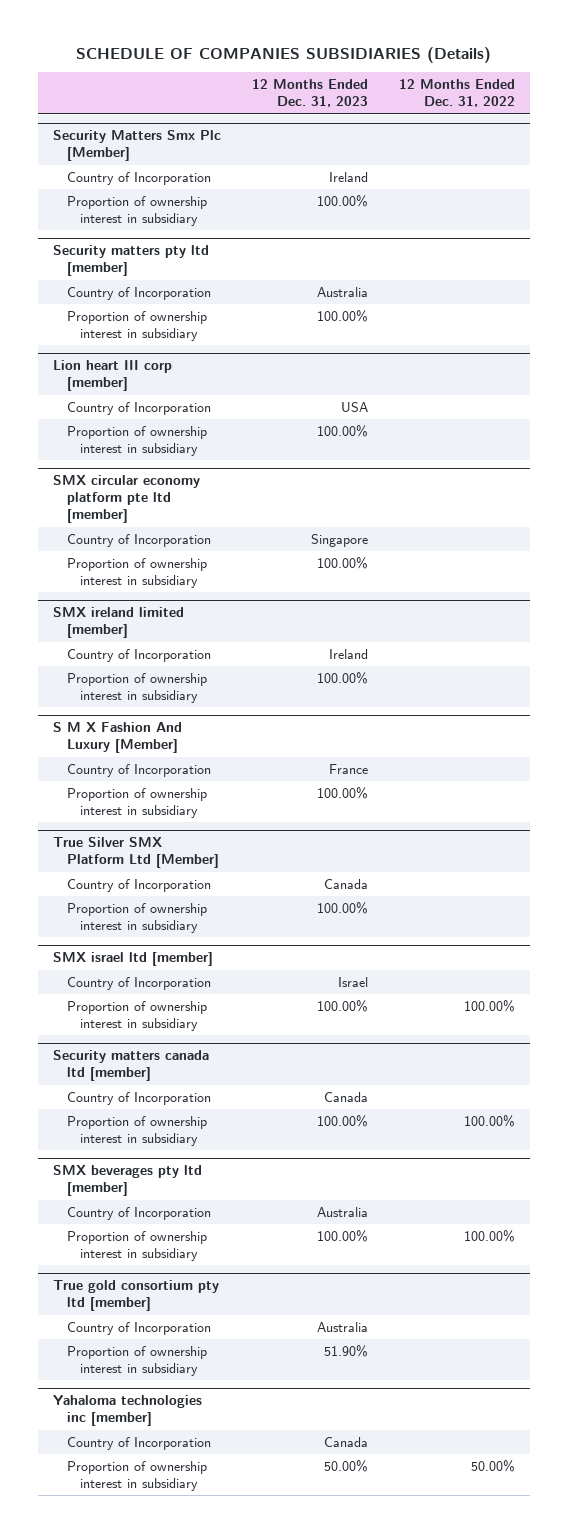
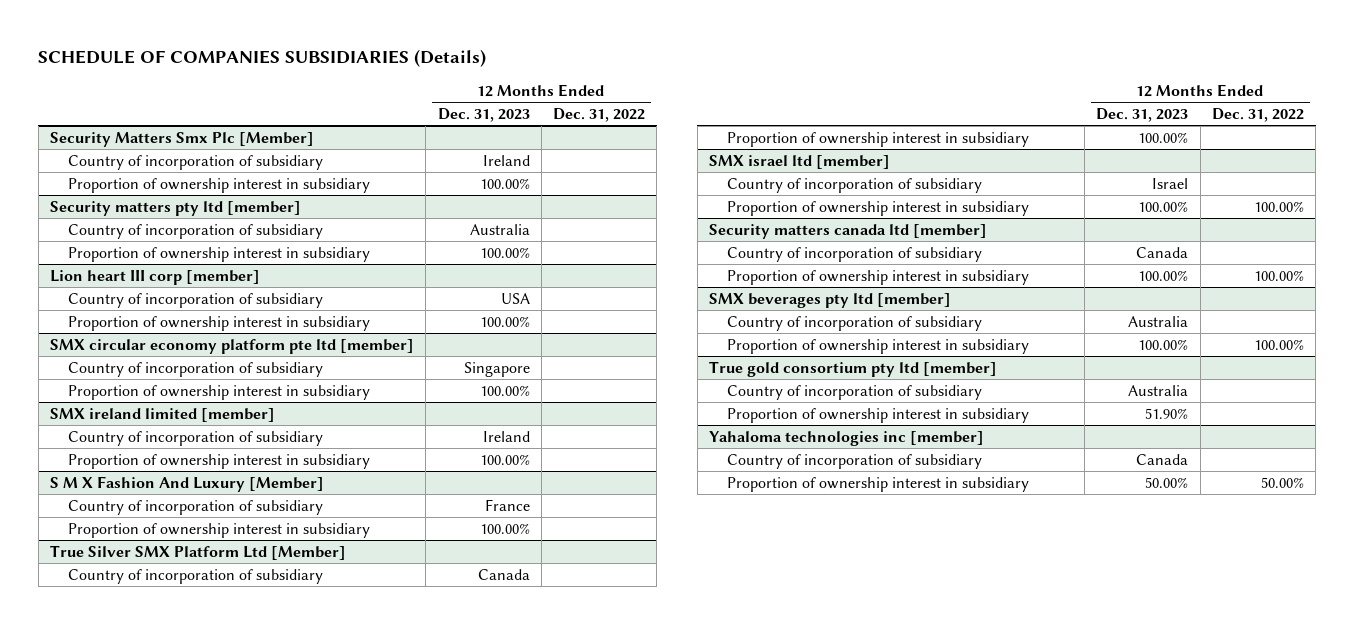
@ Security Matters Smx Plc [Member]
- Country of Incorporation | Ireland |
+ Country of incorporation of subsidiary | Ireland |
@ Security matters pty ltd [member]
- Country of Incorporation | Australia |
+ Country of incorporation of subsidiary | Australia |
@ Lion heart III corp [member]
- Country of Incorporation | USA |
+ Country of incorporation of subsidiary | USA |
@ SMX circular economy platform pte ltd [member]
- Country of Incorporation | Singapore |
+ Country of incorporation of subsidiary | Singapore |
@ SMX ireland limited [member]
- Country of Incorporation | Ireland |
+ Country of incorporation of subsidiary | Ireland |
@ S M X Fashion And Luxury [Member]
- Country of Incorporation | France |
+ Country of incorporation of subsidiary | France |
@ True Silver SMX Platform Ltd [Member]
- Country of Incorporation | Canada |
+ Country of incorporation of subsidiary | Canada |
@ SMX israel ltd [member]
- Country of Incorporation | Israel |
+ Country of incorporation of subsidiary | Israel |
@ Security matters canada ltd [member]
- Country of Incorporation | Canada |
+ Country of incorporation of subsidiary | Canada |
@ SMX beverages pty ltd [member]
- Country of Incorporation | Australia |
+ Country of incorporation of subsidiary | Australia |
@ True gold consortium pty ltd [member]
- Country of Incorporation | Australia |
+ Country of incorporation of subsidiary | Australia |
@ Yahaloma technologies inc [member]
- Country of Incorporation | Canada |
+ Country of incorporation of subsidiary | Canada |

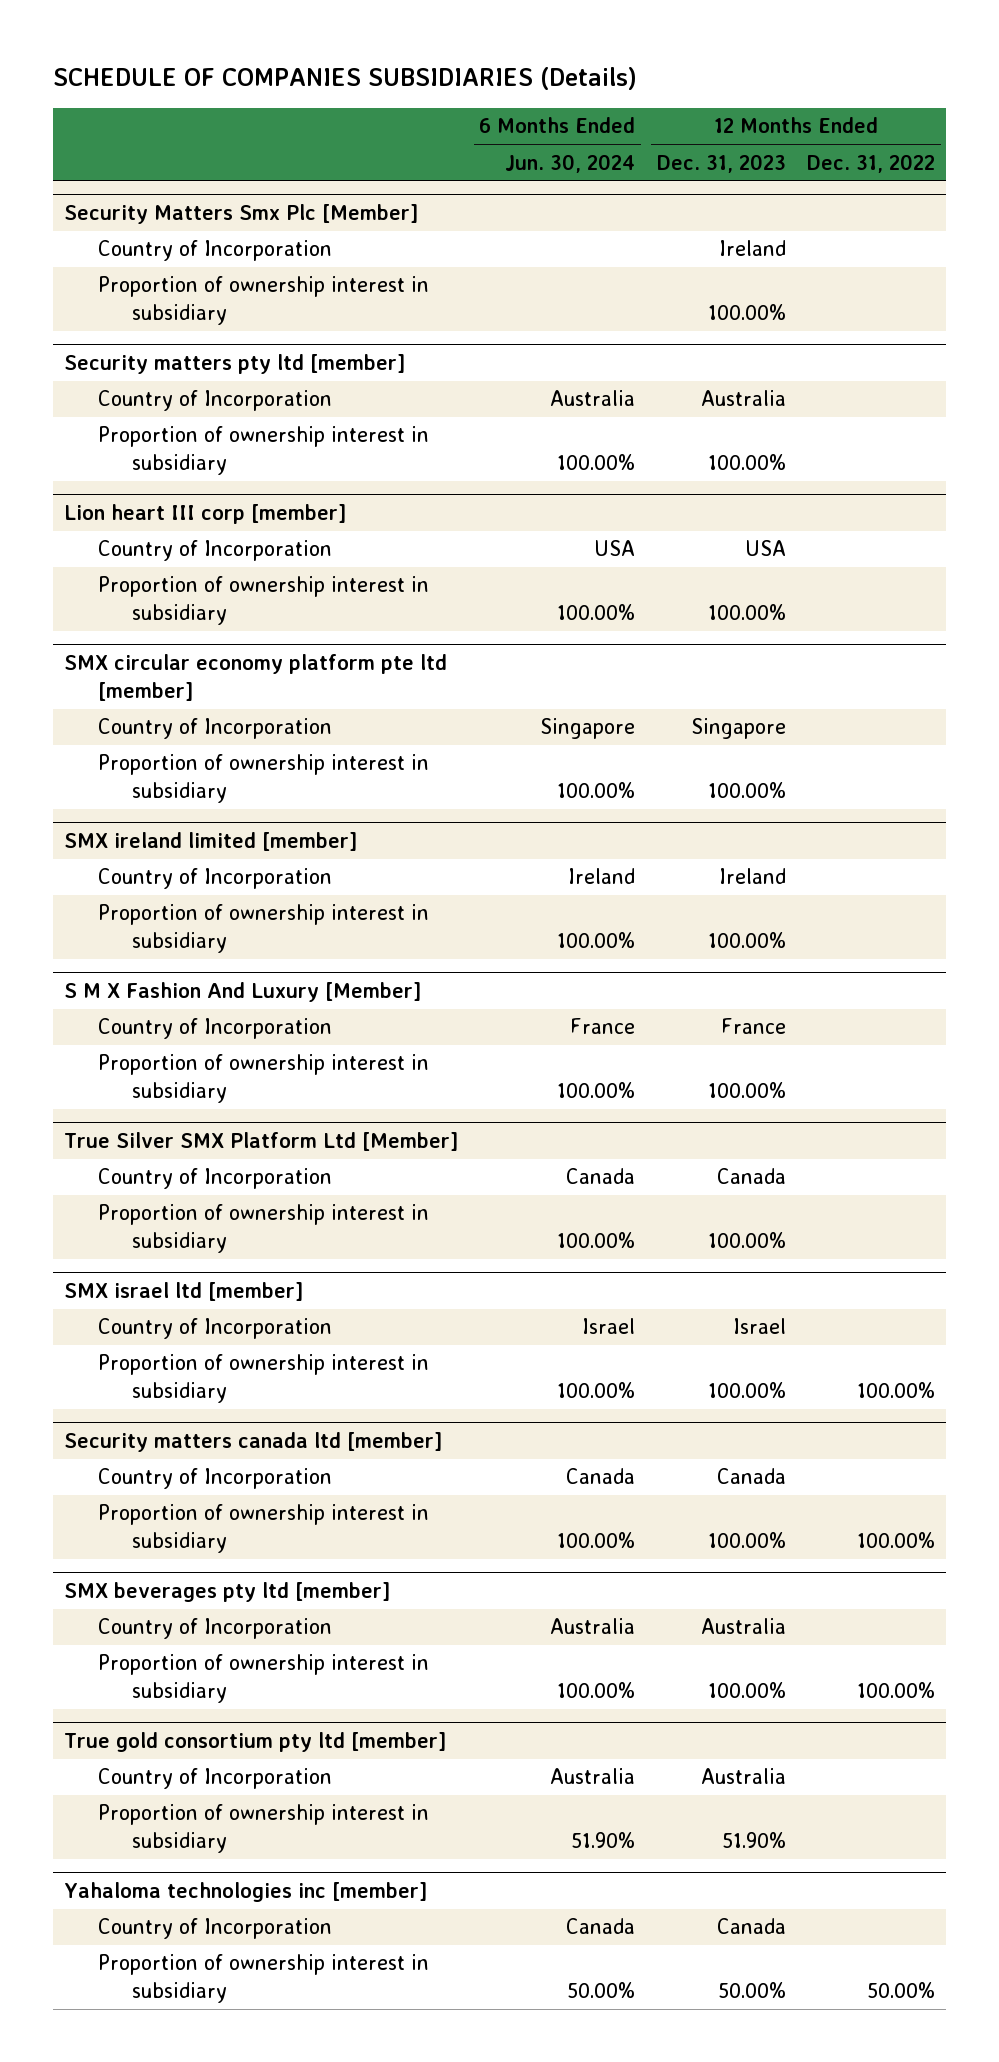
- | 12 Months Ended Dec. 31, 2023 | 12 Months Ended Dec. 31, 2022
+ | 6 Months Ended Jun. 30, 2024 | 12 Months Ended Dec. 31, 2023 | 12 Months Ended Dec. 31, 2022
@ Security Matters Smx Plc [Member]
- Country of incorporation of subsidiary | Ireland |
+ Country of Incorporation | | Ireland |
@ Security matters pty ltd [member]
- Country of incorporation of subsidiary | Australia |
+ Country of Incorporation | Australia | Australia |
@ Lion heart III corp [member]
- Country of incorporation of subsidiary | USA |
+ Country of Incorporation | USA | USA |
@ SMX circular economy platform pte ltd [member]
- Country of incorporation of subsidiary | Singapore |
+ Country of Incorporation | Singapore | Singapore |
@ SMX ireland limited [member]
- Country of incorporation of subsidiary | Ireland |
+ Country of Incorporation | Ireland | Ireland |
@ S M X Fashion And Luxury [Member]
- Country of incorporation of subsidiary | France |
+ Country of Incorporation | France | France |
@ True Silver SMX Platform Ltd [Member]
- Country of incorporation of subsidiary | Canada |
+ Country of Incorporation | Canada | Canada |
@ SMX israel ltd [member]
- Country of incorporation of subsidiary | Israel |
+ Country of Incorporation | Israel | Israel |
@ Security matters canada ltd [member]
- Country of incorporation of subsidiary | Canada |
+ Country of Incorporation | Canada | Canada |
@ SMX beverages pty ltd [member]
- Country of incorporation of subsidiary | Australia |
+ Country of Incorporation | Australia | Australia |
@ True gold consortium pty ltd [member]
- Country of incorporation of subsidiary | Australia |
+ Country of Incorporation | Australia | Australia |
@ Yahaloma technologies inc [member]
- Country of incorporation of subsidiary | Canada |
+ Country of Incorporation | Canada | Canada |

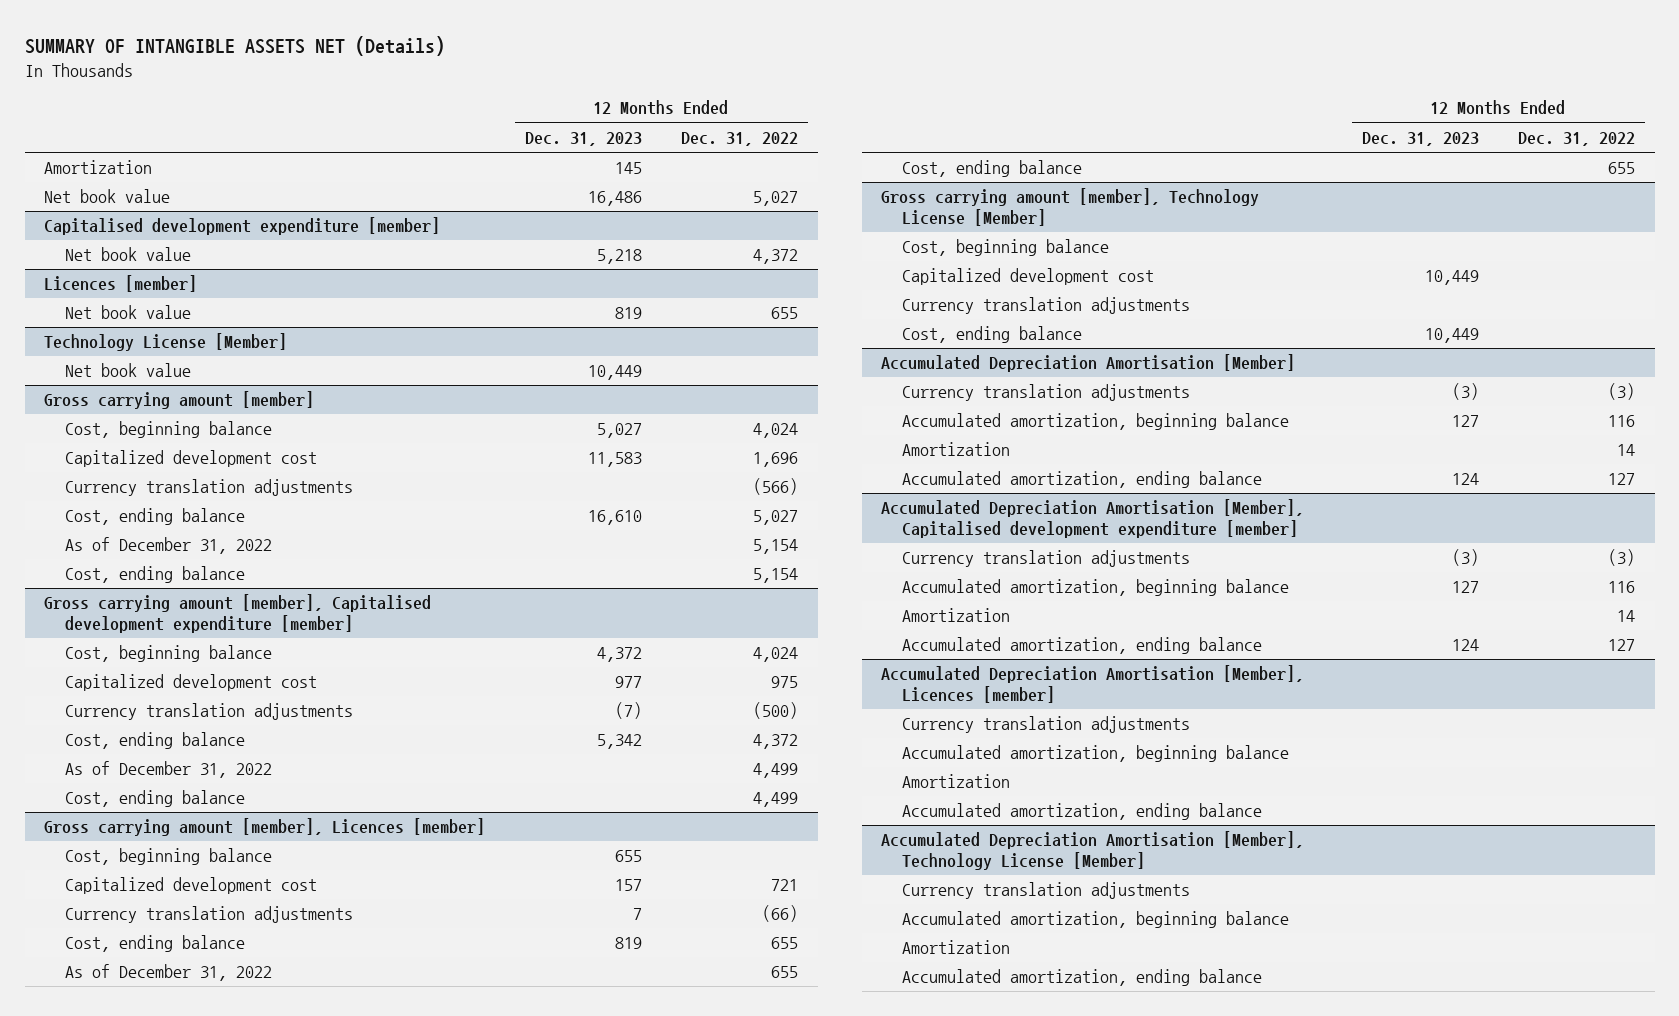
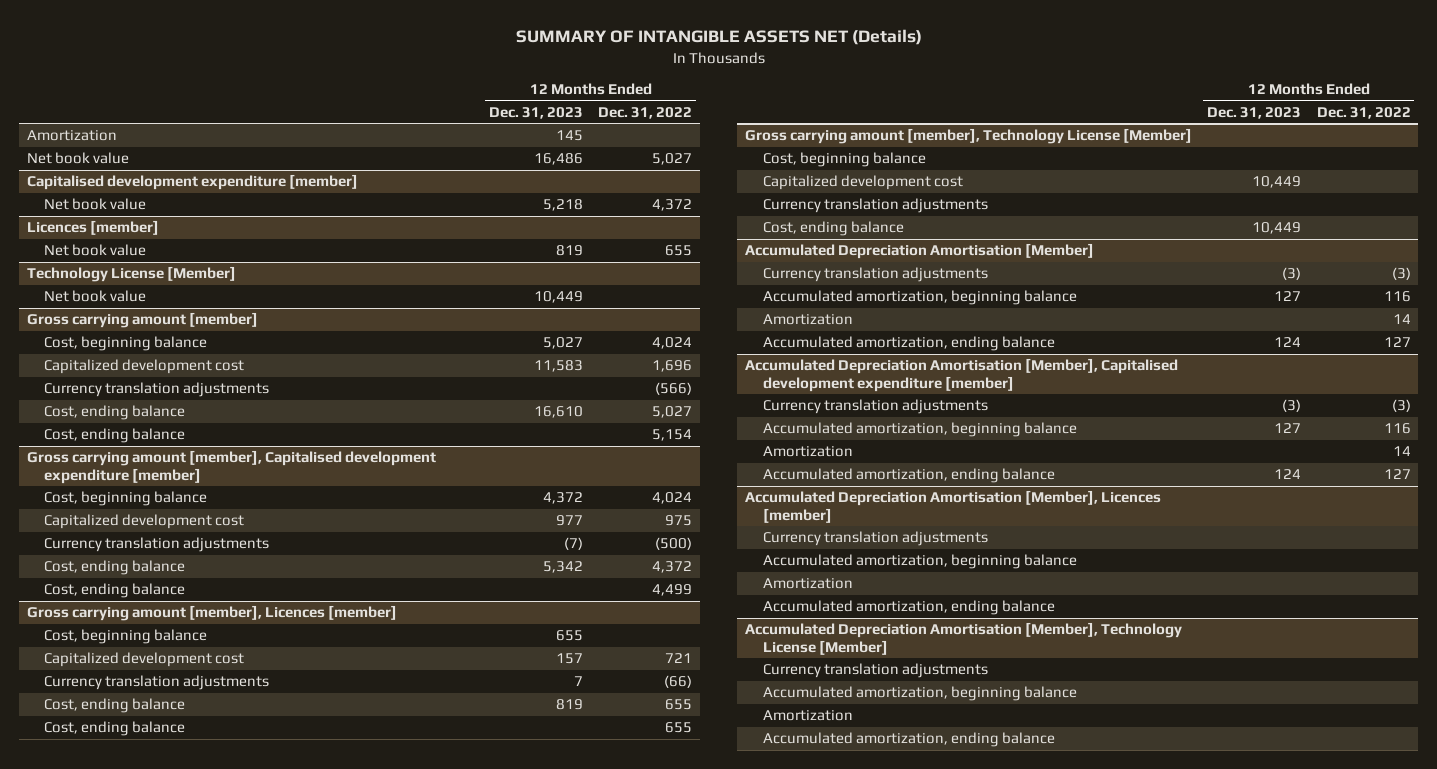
@ Gross carrying amount [member]
- As of December 31, 2022 | | 5,154
@ Gross carrying amount [member], Capitalised development expenditure [member]
- As of December 31, 2022 | | 4,499
@ Gross carrying amount [member], Licences [member]
- As of December 31, 2022 | | 655

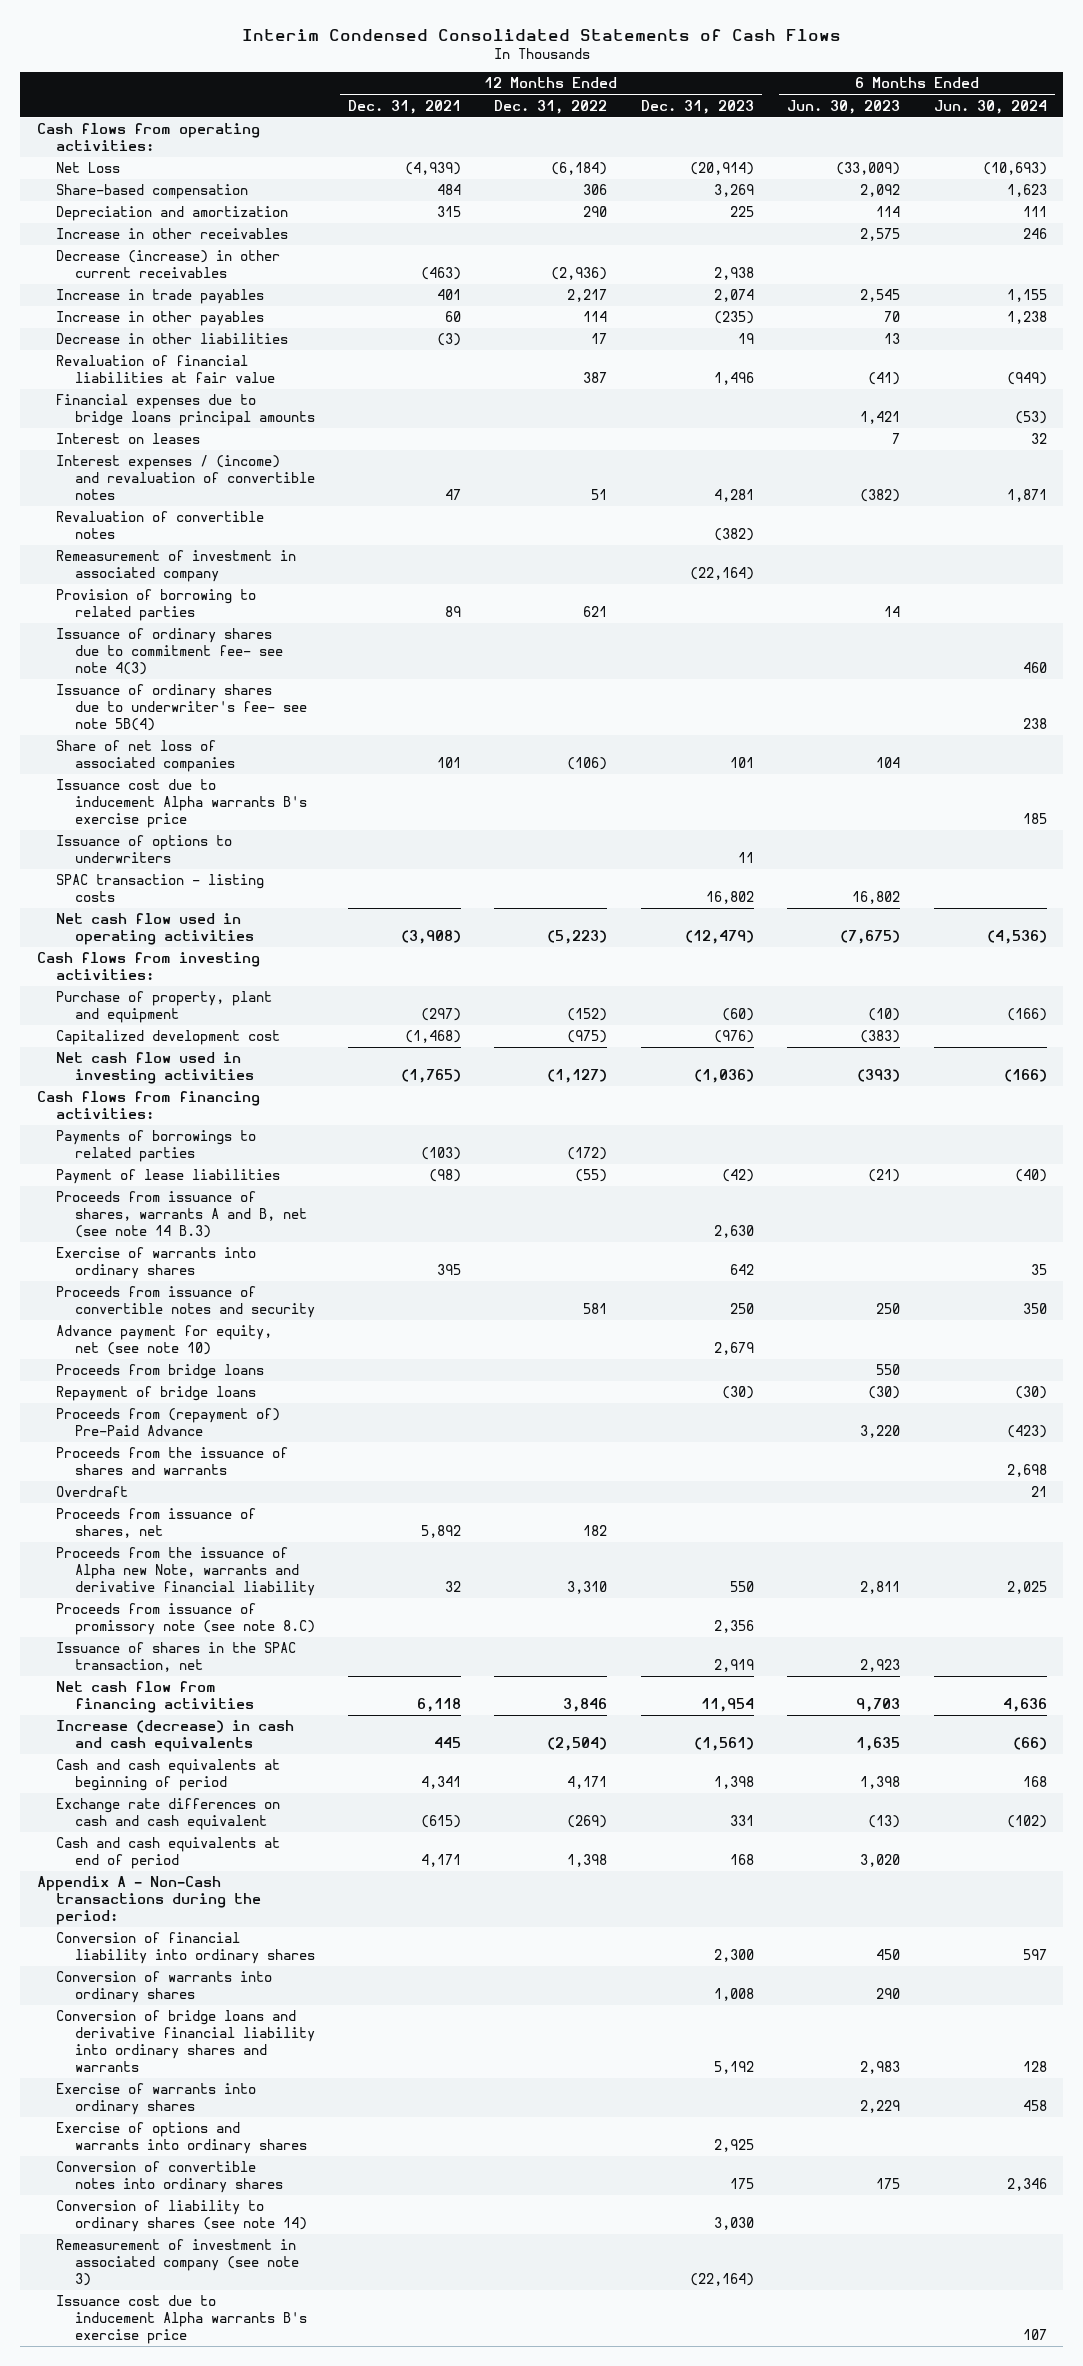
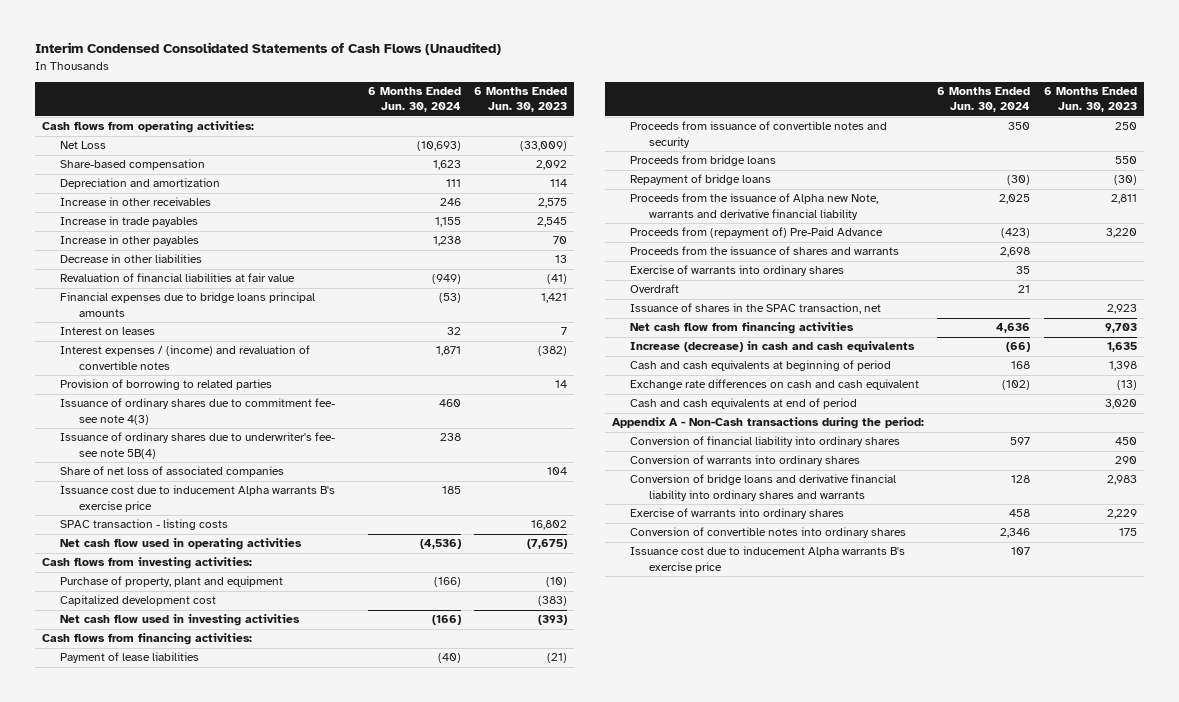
- Interim Condensed Consolidated Statements of Cash Flows
+ Interim Condensed Consolidated Statements of Cash Flows (Unaudited)
- | 12 Months Ended Dec. 31, 2021 | 12 Months Ended Dec. 31, 2022 | 12 Months Ended Dec. 31, 2023 | 6 Months Ended Jun. 30, 2023 | 6 Months Ended Jun. 30, 2024
+ | 6 Months Ended Jun. 30, 2024 | 6 Months Ended Jun. 30, 2023
- Decrease (increase) in other current receivables | (463) | (2,936) | 2,938 | |
- Revaluation of convertible notes | | | (382) | |
- Remeasurement of investment in associated company | | | (22,164) | |
- Issuance of options to underwriters | | | 11 | |
- Payments of borrowings to related parties | (103) | (172) | | |
- Proceeds from issuance of shares, warrants A and B, net (see note 14 B.3) | | | 2,630 | |
- Advance payment for equity, net (see note 10) | | | 2,679 | |
moved up: Proceeds from the issuance of Alpha new Note, warrants and derivative financial liability | 2,025 | 2,811
moved down: Exercise of warrants into ordinary shares | 35 |
- Proceeds from issuance of shares, net | 5,892 | 182 | | |
- Proceeds from issuance of promissory note (see note 8.C) | | | 2,356 | |
- Exercise of options and warrants into ordinary shares | | | 2,925 | |
- Conversion of liability to ordinary shares (see note 14) | | | 3,030 | |
- Remeasurement of investment in associated company (see note 3) | | | (22,164) | |

